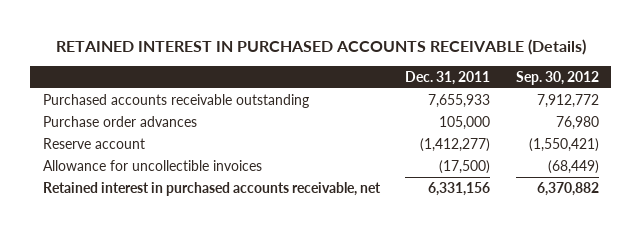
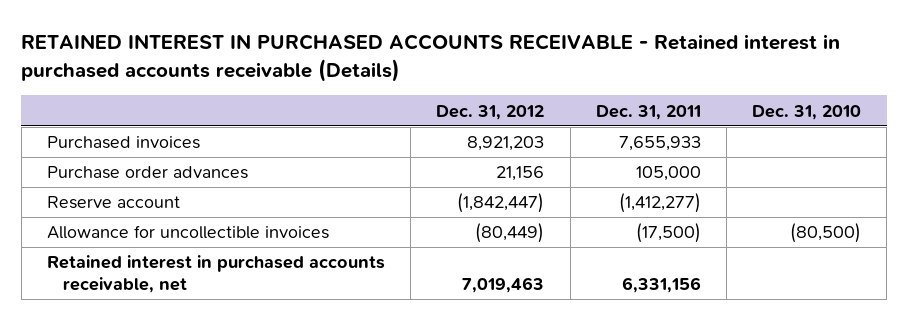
- RETAINED INTEREST IN PURCHASED ACCOUNTS RECEIVABLE (Details)
+ RETAINED INTEREST IN PURCHASED ACCOUNTS RECEIVABLE - Retained interest in purchased accounts receivable (Details)
- | Dec. 31, 2011 | Sep. 30, 2012
+ | Dec. 31, 2012 | Dec. 31, 2011 | Dec. 31, 2010
- Purchased accounts receivable outstanding | 7,655,933 | 7,912,772
+ Purchased invoices | 8,921,203 | 7,655,933 |

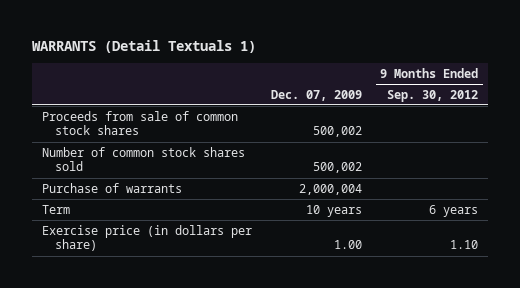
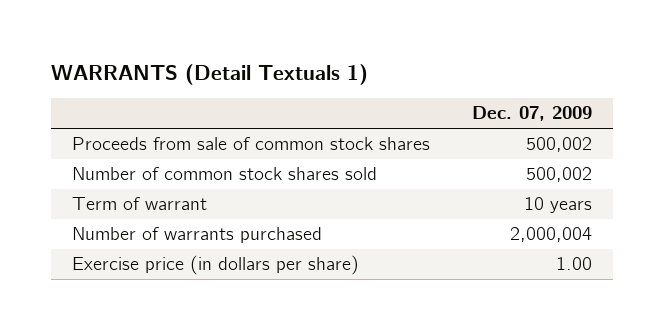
- | Dec. 07, 2009 | 9 Months Ended Sep. 30, 2012
+ | Dec. 07, 2009
- Purchase of warrants | 2,000,004 |
- Term | 10 years | 6 years
+ Term of warrant | 10 years
+ Number of warrants purchased | 2,000,004

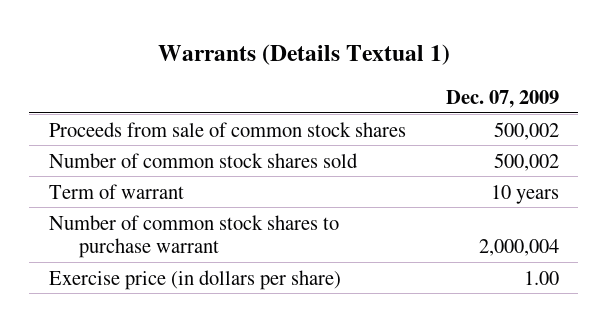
- WARRANTS (Detail Textuals 1)
+ Warrants (Details Textual 1)
- Number of warrants purchased | 2,000,004
+ Number of common stock shares to purchase warrant | 2,000,004

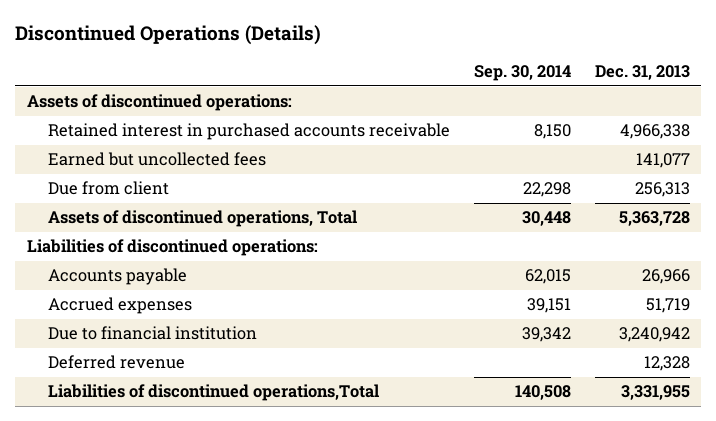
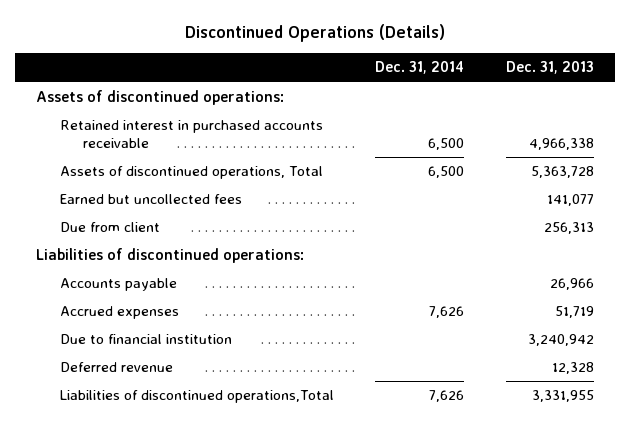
- | Sep. 30, 2014 | Dec. 31, 2013
+ | Dec. 31, 2014 | Dec. 31, 2013
moved up: Assets of discontinued operations, Total | 6,500 | 5,363,728

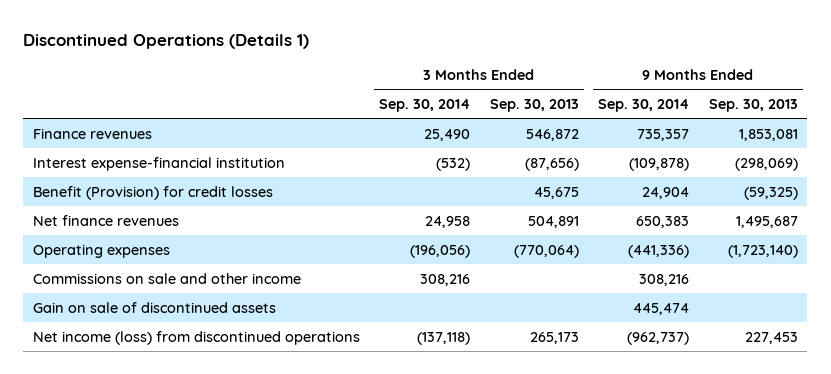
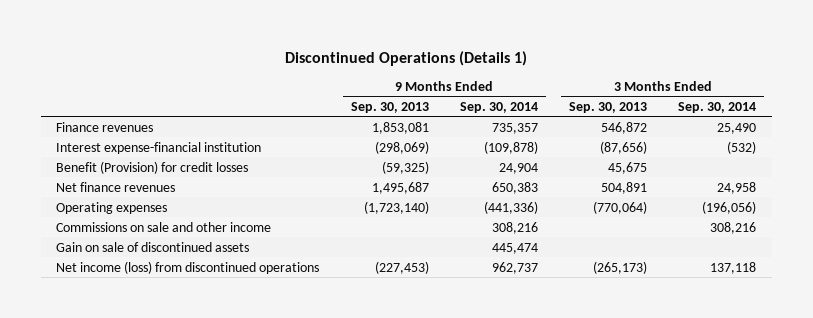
- | 3 Months Ended Sep. 30, 2014 | 3 Months Ended Sep. 30, 2013 | 9 Months Ended Sep. 30, 2014 | 9 Months Ended Sep. 30, 2013
+ | 9 Months Ended Sep. 30, 2013 | 9 Months Ended Sep. 30, 2014 | 3 Months Ended Sep. 30, 2013 | 3 Months Ended Sep. 30, 2014
- Net income (loss) from discontinued operations | (137,118) | 265,173 | (962,737) | 227,453
+ Net income (loss) from discontinued operations | (227,453) | 962,737 | (265,173) | 137,118

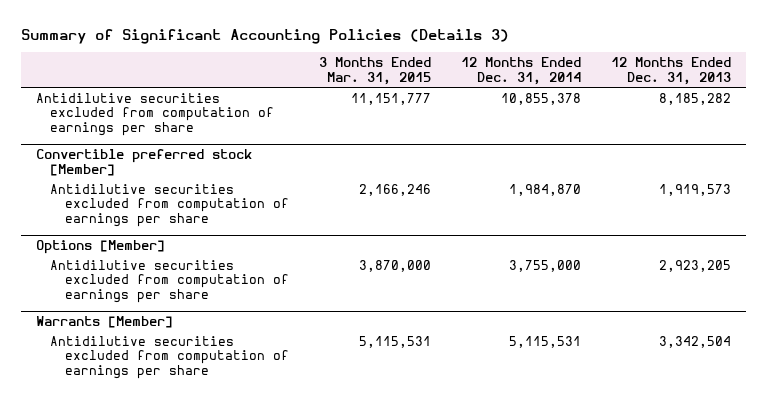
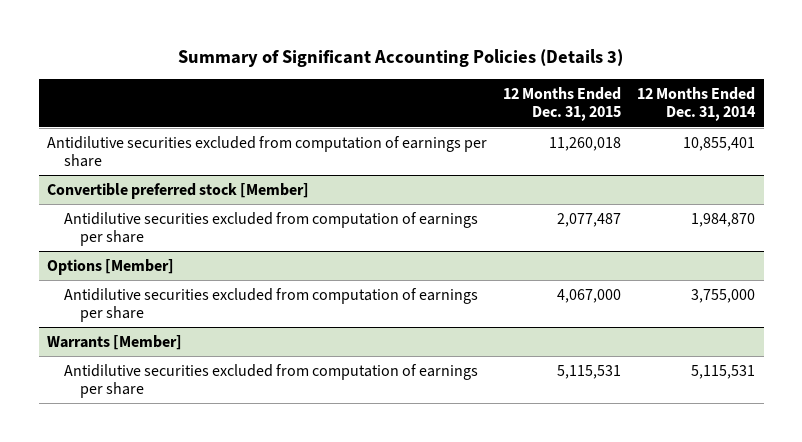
- | 3 Months Ended Mar. 31, 2015 | 12 Months Ended Dec. 31, 2014 | 12 Months Ended Dec. 31, 2013
+ | 12 Months Ended Dec. 31, 2015 | 12 Months Ended Dec. 31, 2014
- Antidilutive securities excluded from computation of earnings per share | 11,151,777 | 10,855,378 | 8,185,282
+ Antidilutive securities excluded from computation of earnings per share | 11,260,018 | 10,855,401

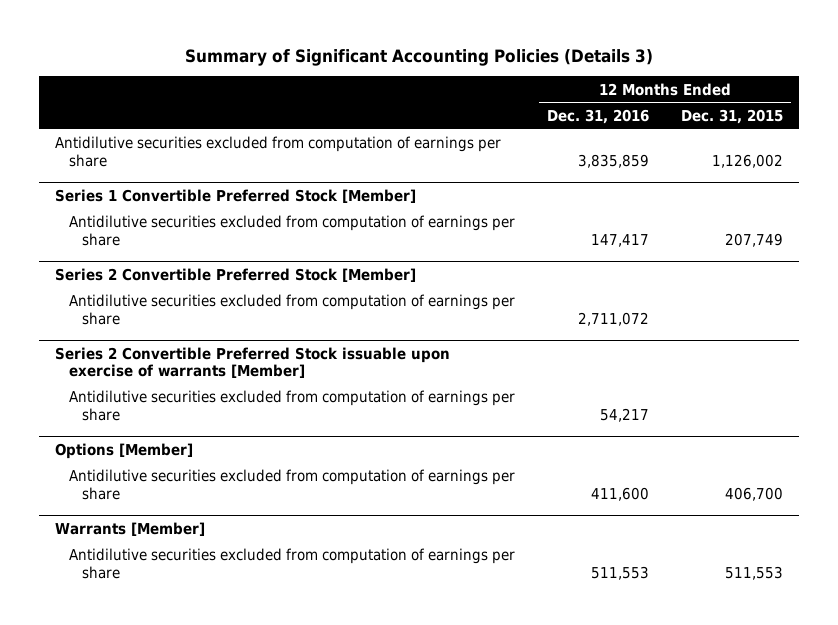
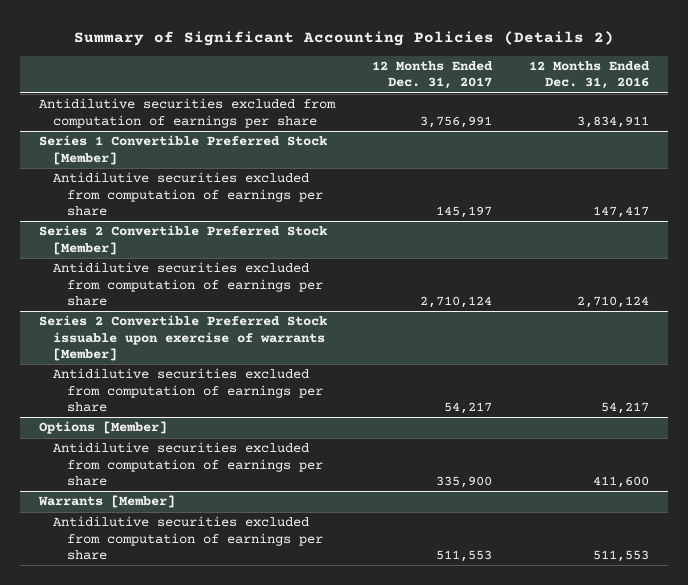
- Summary of Significant Accounting Policies (Details 3)
+ Summary of Significant Accounting Policies (Details 2)
- | 12 Months Ended Dec. 31, 2016 | 12 Months Ended Dec. 31, 2015
+ | 12 Months Ended Dec. 31, 2017 | 12 Months Ended Dec. 31, 2016
- Antidilutive securities excluded from computation of earnings per share | 3,835,859 | 1,126,002
+ Antidilutive securities excluded from computation of earnings per share | 3,756,991 | 3,834,911
@ Series 2 Convertible Preferred Stock [Member]
- Antidilutive securities excluded from computation of earnings per share | 2,711,072 |
+ Antidilutive securities excluded from computation of earnings per share | 2,710,124 | 2,710,124

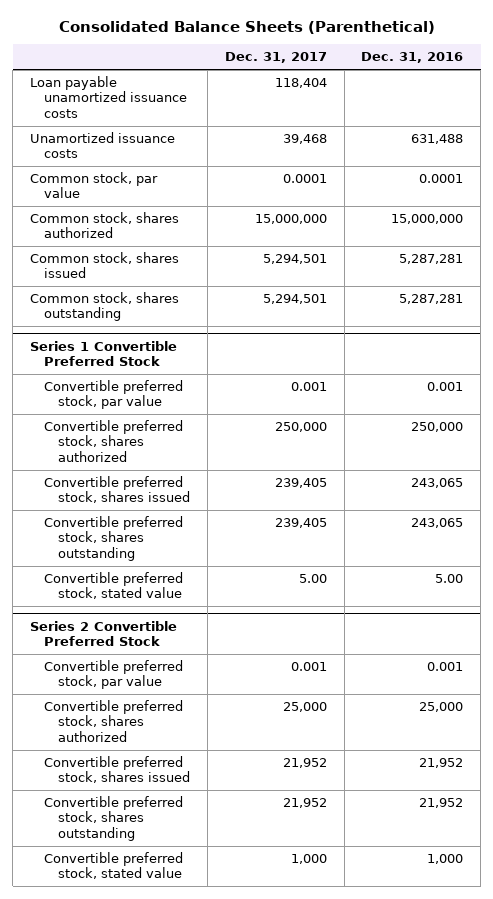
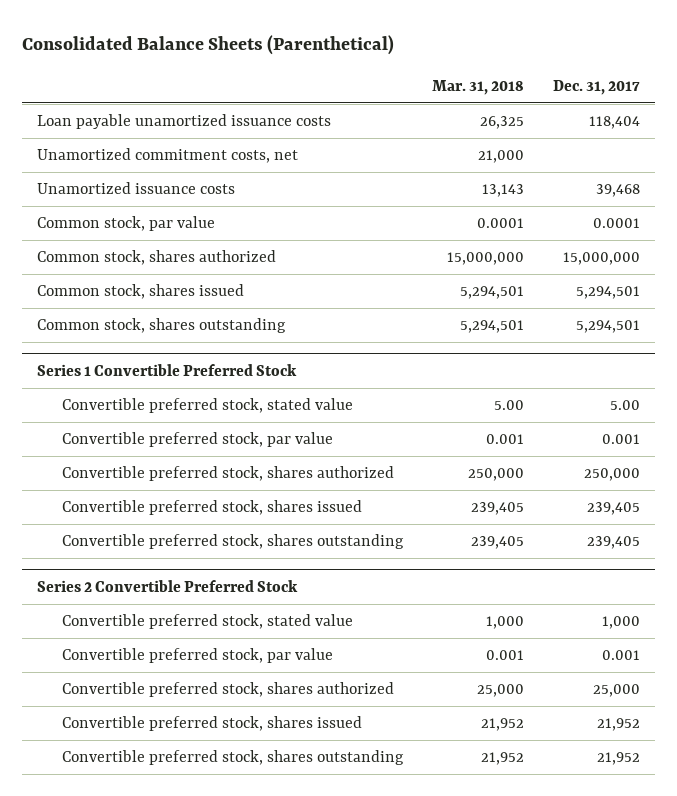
- | Dec. 31, 2017 | Dec. 31, 2016
+ | Mar. 31, 2018 | Dec. 31, 2017
+ Unamortized commitment costs, net | 21,000 |
@ Series 1 Convertible Preferred Stock
moved up: Convertible preferred stock, stated value | 5.00 | 5.00
@ Series 2 Convertible Preferred Stock
moved up: Convertible preferred stock, stated value | 1,000 | 1,000

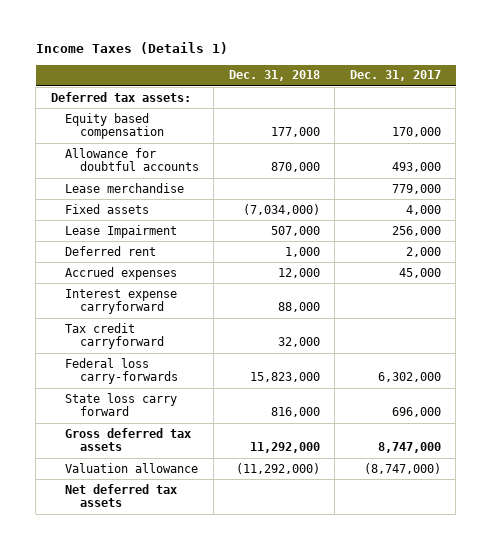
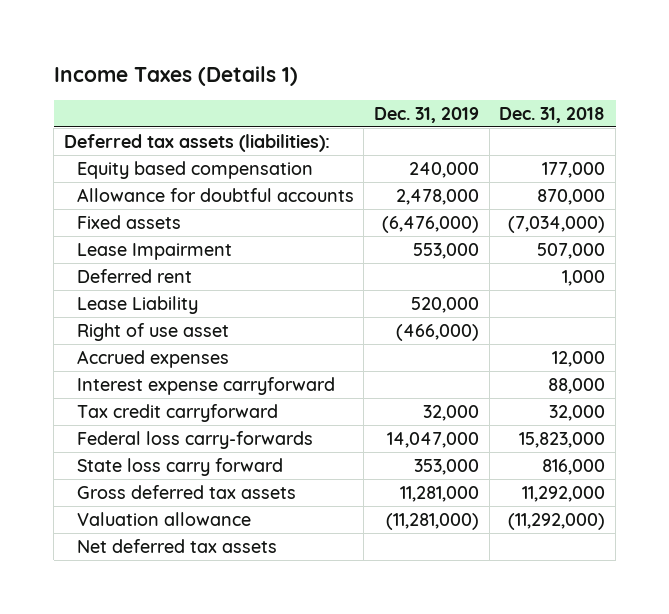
- | Dec. 31, 2018 | Dec. 31, 2017
+ | Dec. 31, 2019 | Dec. 31, 2018
- Deferred tax assets:
+ Deferred tax assets (liabilities):
- Lease merchandise | | 779,000
+ Lease Liability | 520,000 |
+ Right of use asset | (466,000) |

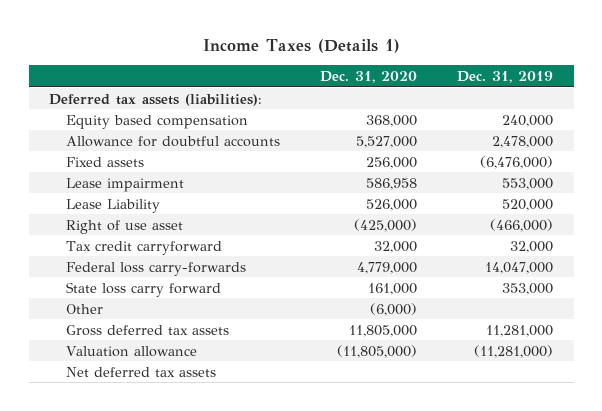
- | Dec. 31, 2019 | Dec. 31, 2018
+ | Dec. 31, 2020 | Dec. 31, 2019
- Lease Impairment | 553,000 | 507,000
- Deferred rent | | 1,000
+ Lease impairment | 586,958 | 553,000
- Accrued expenses | | 12,000
- Interest expense carryforward | | 88,000
+ Other | (6,000) |

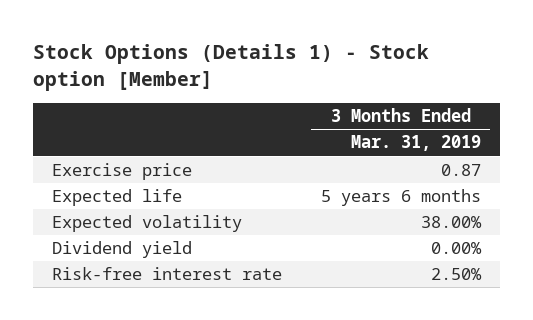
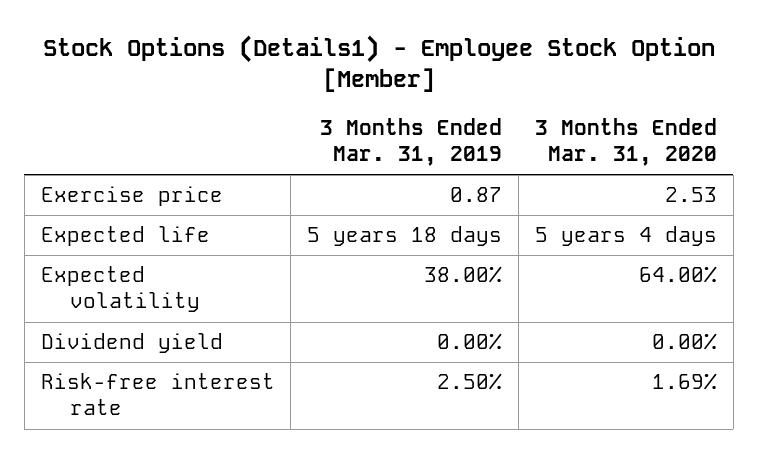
- Stock Options (Details 1) - Stock option [Member]
+ Stock Options (Details1) - Employee Stock Option [Member]
- | 3 Months Ended Mar. 31, 2019
+ | 3 Months Ended Mar. 31, 2019 | 3 Months Ended Mar. 31, 2020
- Expected life | 5 years 6 months
+ Expected life | 5 years 18 days | 5 years 4 days

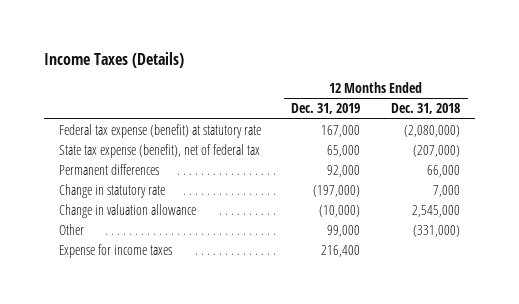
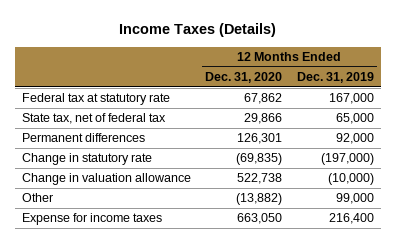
- | 12 Months Ended Dec. 31, 2019 | 12 Months Ended Dec. 31, 2018
+ | 12 Months Ended Dec. 31, 2020 | 12 Months Ended Dec. 31, 2019
- Federal tax expense (benefit) at statutory rate | 167,000 | (2,080,000)
- State tax expense (benefit), net of federal tax | 65,000 | (207,000)
+ Federal tax at statutory rate | 67,862 | 167,000
+ State tax, net of federal tax | 29,866 | 65,000

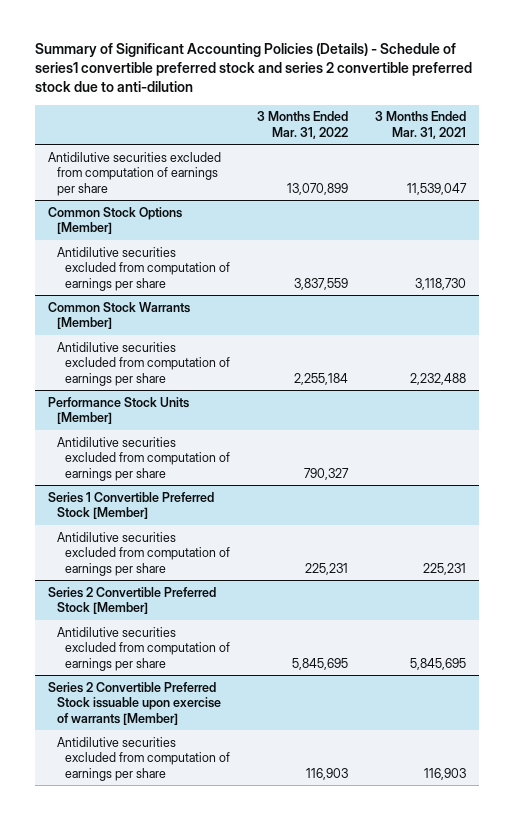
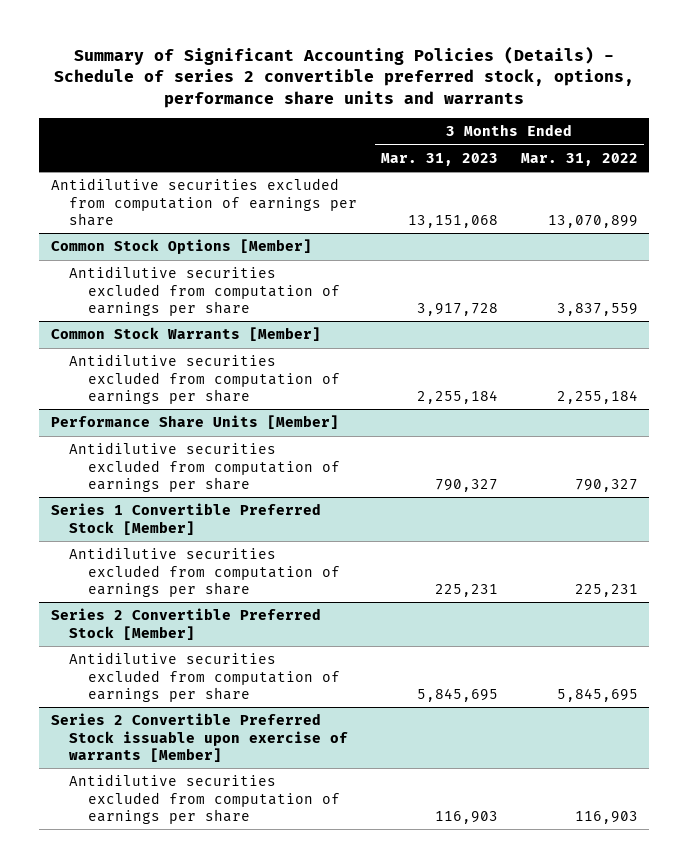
- Summary of Significant Accounting Policies (Details) - Schedule of series1 convertible preferred stock and series 2 convertible preferred stock due to anti-dilution
+ Summary of Significant Accounting Policies (Details) - Schedule of series 2 convertible preferred stock, options, performance share units and warrants
- | 3 Months Ended Mar. 31, 2022 | 3 Months Ended Mar. 31, 2021
+ | 3 Months Ended Mar. 31, 2023 | 3 Months Ended Mar. 31, 2022
- Performance Stock Units [Member]
+ Performance Share Units [Member]

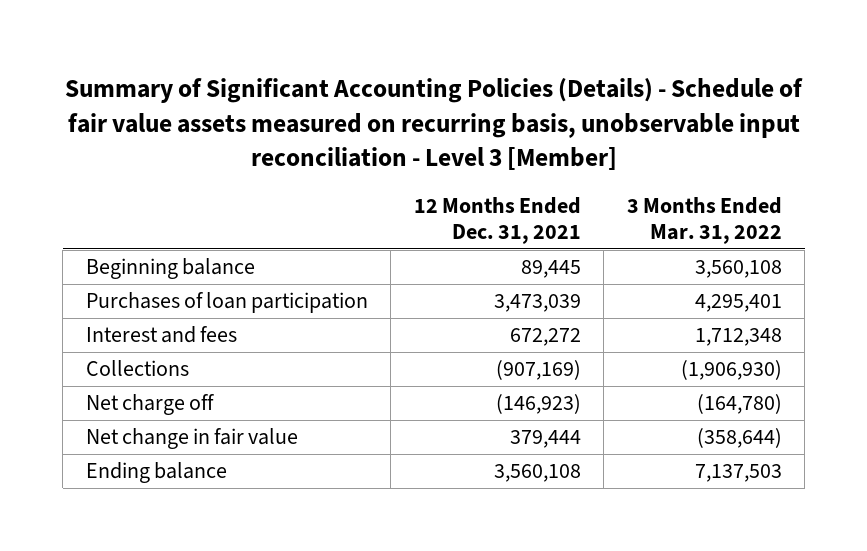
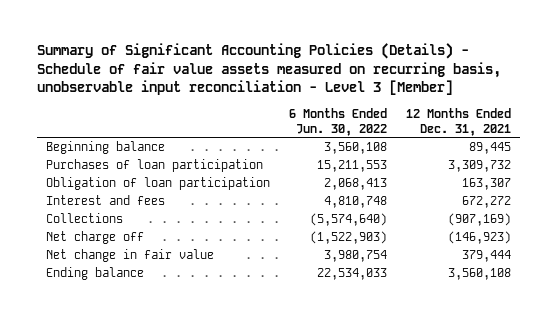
- | 12 Months Ended Dec. 31, 2021 | 3 Months Ended Mar. 31, 2022
+ | 6 Months Ended Jun. 30, 2022 | 12 Months Ended Dec. 31, 2021
- Purchases of loan participation | 3,473,039 | 4,295,401
+ Purchases of loan participation | 15,211,553 | 3,309,732
+ Obligation of loan participation | 2,068,413 | 163,307

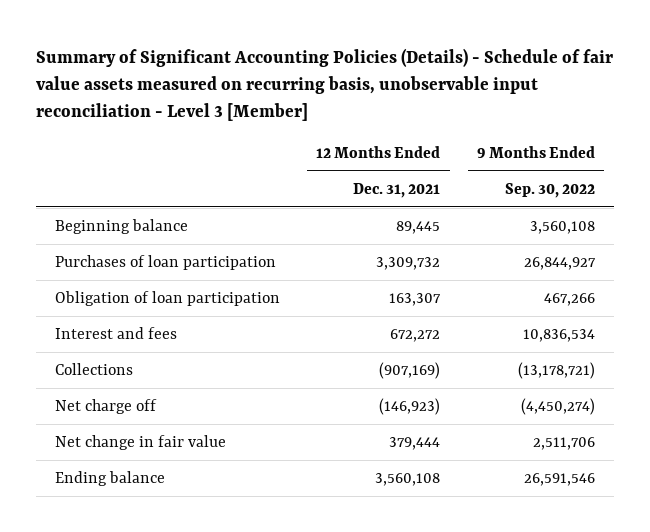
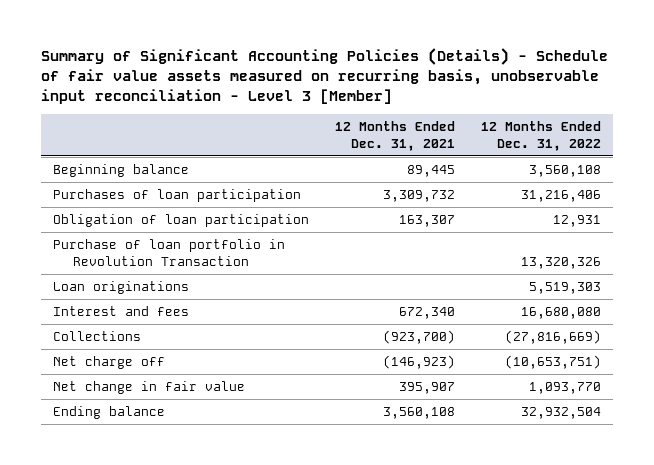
- | 12 Months Ended Dec. 31, 2021 | 9 Months Ended Sep. 30, 2022
+ | 12 Months Ended Dec. 31, 2021 | 12 Months Ended Dec. 31, 2022
- Interest and fees | 672,272 | 10,836,534
- Collections | (907,169) | (13,178,721)
+ Purchase of loan portfolio in Revolution Transaction | | 13,320,326
+ Loan originations | | 5,519,303
+ Interest and fees | 672,340 | 16,680,080
+ Collections | (923,700) | (27,816,669)
- Net change in fair value | 379,444 | 2,511,706
+ Net change in fair value | 395,907 | 1,093,770

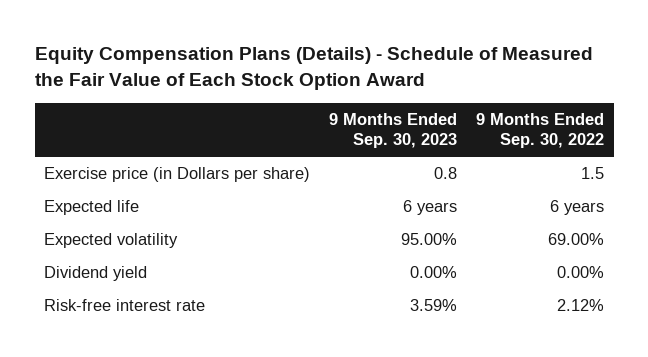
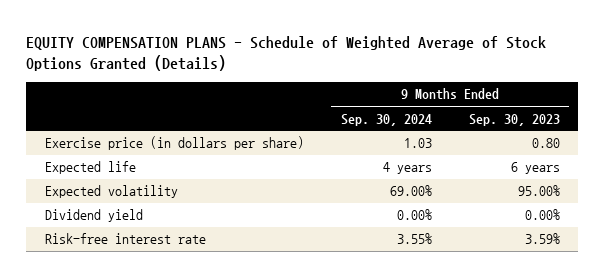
- Equity Compensation Plans (Details) - Schedule of Measured the Fair Value of Each Stock Option Award
+ EQUITY COMPENSATION PLANS - Schedule of Weighted Average of Stock Options Granted (Details)
- | 9 Months Ended Sep. 30, 2023 | 9 Months Ended Sep. 30, 2022
+ | 9 Months Ended Sep. 30, 2024 | 9 Months Ended Sep. 30, 2023
- Exercise price (in Dollars per share) | 0.8 | 1.5
+ Exercise price (in dollars per share) | 1.03 | 0.80

